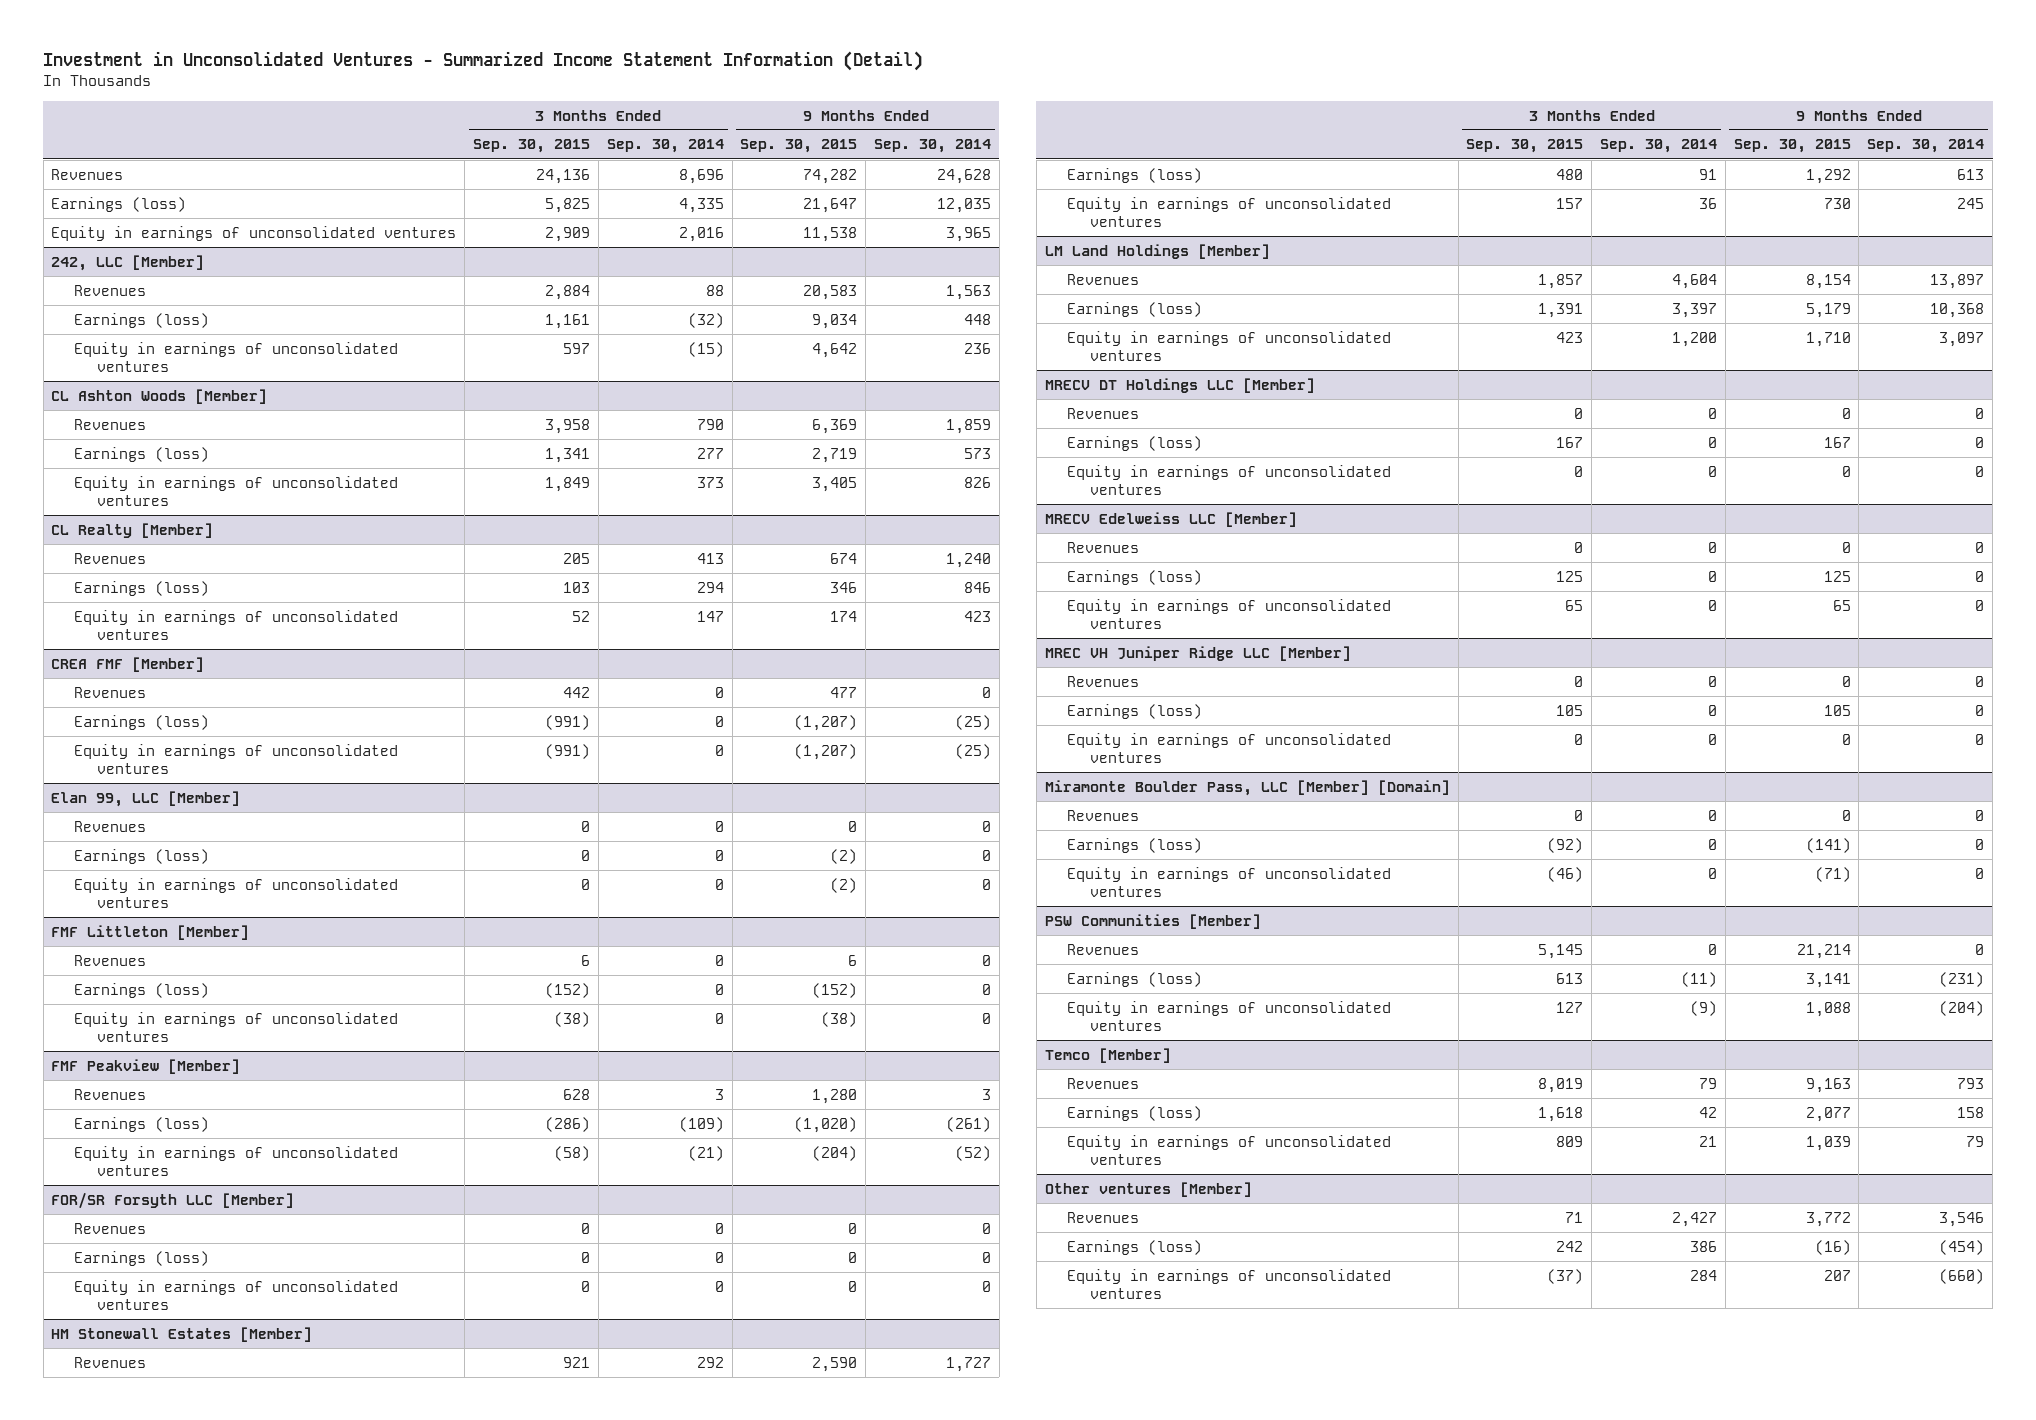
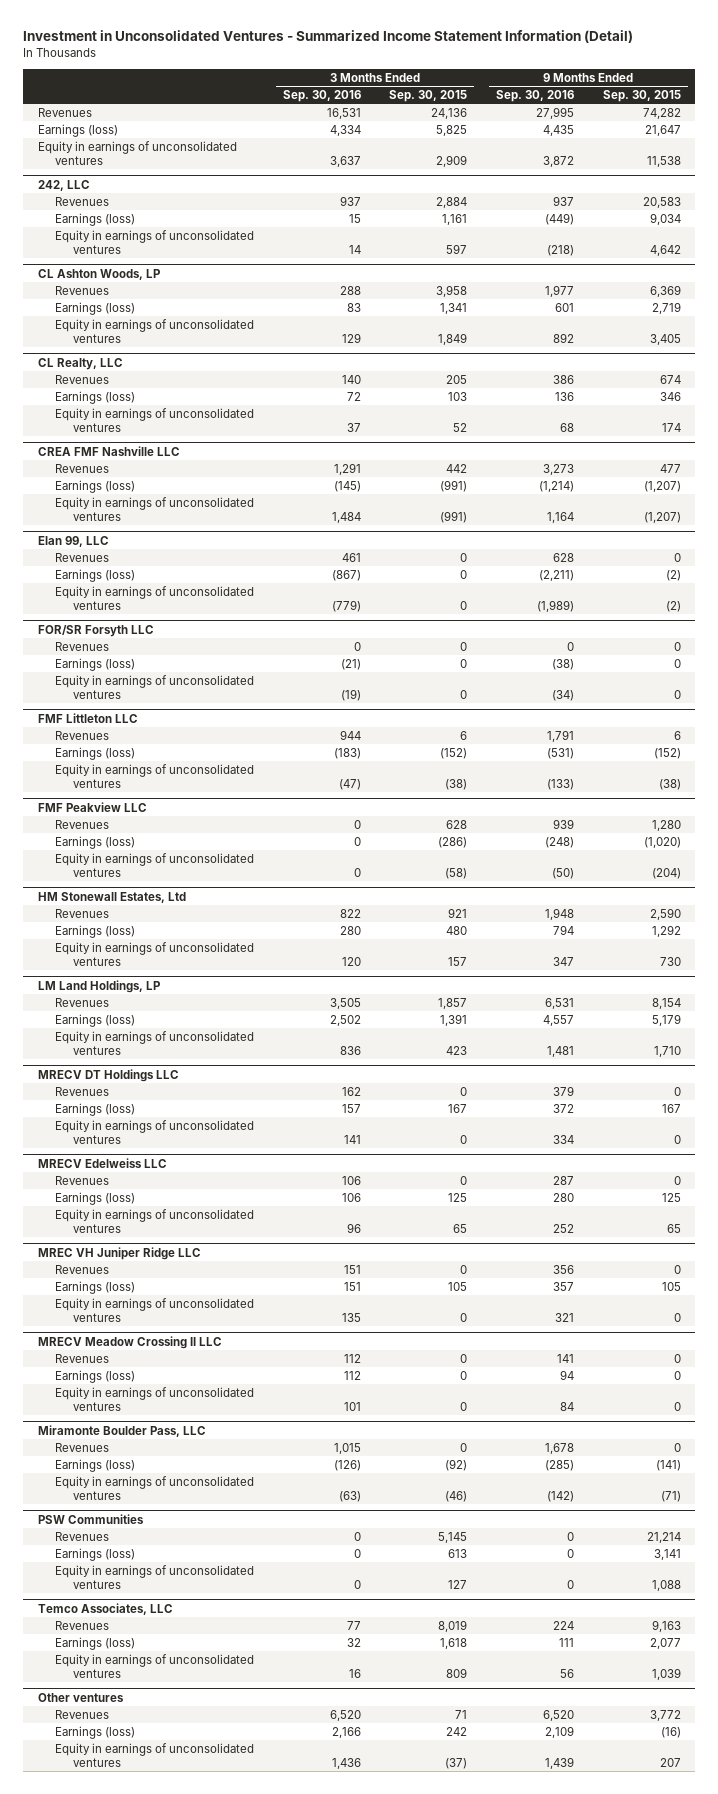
- | 3 Months Ended Sep. 30, 2015 | 3 Months Ended Sep. 30, 2014 | 9 Months Ended Sep. 30, 2015 | 9 Months Ended Sep. 30, 2014
+ | 3 Months Ended Sep. 30, 2016 | 3 Months Ended Sep. 30, 2015 | 9 Months Ended Sep. 30, 2016 | 9 Months Ended Sep. 30, 2015
- 242, LLC [Member]
+ 242, LLC
- CL Ashton Woods [Member]
+ CL Ashton Woods, LP
- CL Realty [Member]
+ CL Realty, LLC
- CREA FMF [Member]
+ CREA FMF Nashville LLC
- Elan 99, LLC [Member]
+ Elan 99, LLC
- FMF Littleton [Member]
+ FOR/SR Forsyth LLC
+ Revenues | 0 | 0 | 0 | 0
+ Earnings (loss) | (21) | 0 | (38) | 0
+ Equity in earnings of unconsolidated ventures | (19) | 0 | (34) | 0
+ FMF Littleton LLC
- FMF Peakview [Member]
+ FMF Peakview LLC
- FOR/SR Forsyth LLC [Member]
- Revenues | 0 | 0 | 0 | 0
- Earnings (loss) | 0 | 0 | 0 | 0
- Equity in earnings of unconsolidated ventures | 0 | 0 | 0 | 0
- HM Stonewall Estates [Member]
+ HM Stonewall Estates, Ltd
- LM Land Holdings [Member]
+ LM Land Holdings, LP
- MRECV DT Holdings LLC [Member]
+ MRECV DT Holdings LLC
- MRECV Edelweiss LLC [Member]
+ MRECV Edelweiss LLC
- MREC VH Juniper Ridge LLC [Member]
+ MREC VH Juniper Ridge LLC
- Miramonte Boulder Pass, LLC [Member] [Domain]
+ MRECV Meadow Crossing II LLC
+ Earnings (loss) | 112 | 0 | 94 | 0
+ Equity in earnings of unconsolidated ventures | 101 | 0 | 84 | 0
+ Miramonte Boulder Pass, LLC
+ Revenues | 1,015 | 0 | 1,678 | 0
- PSW Communities [Member]
+ PSW Communities
- Temco [Member]
+ Temco Associates, LLC
- Other ventures [Member]
+ Other ventures

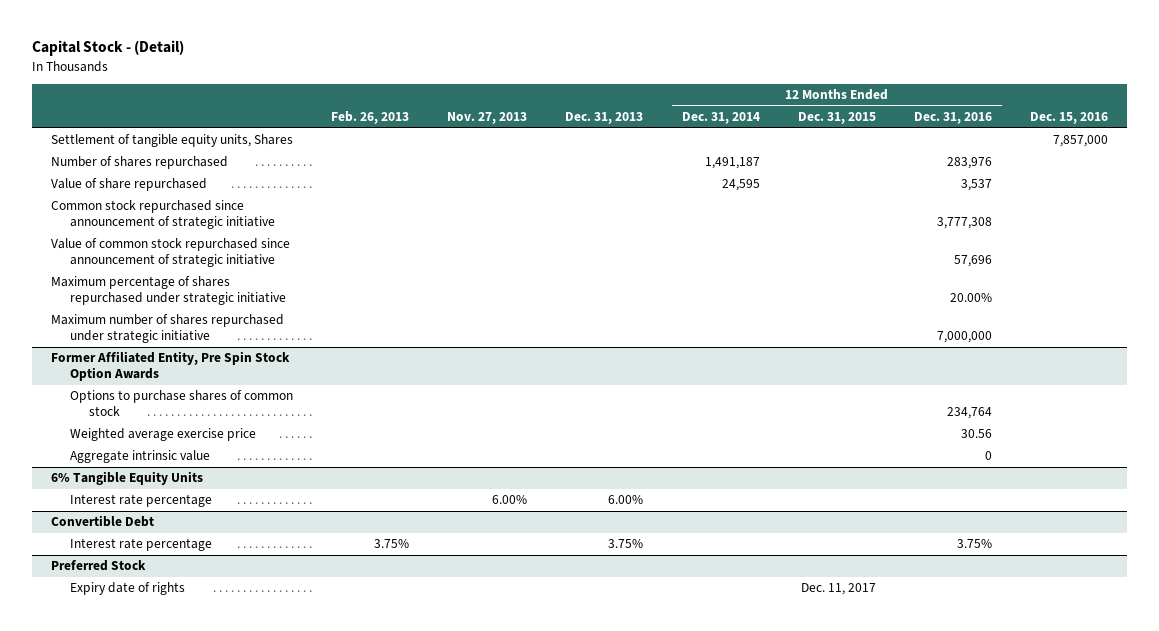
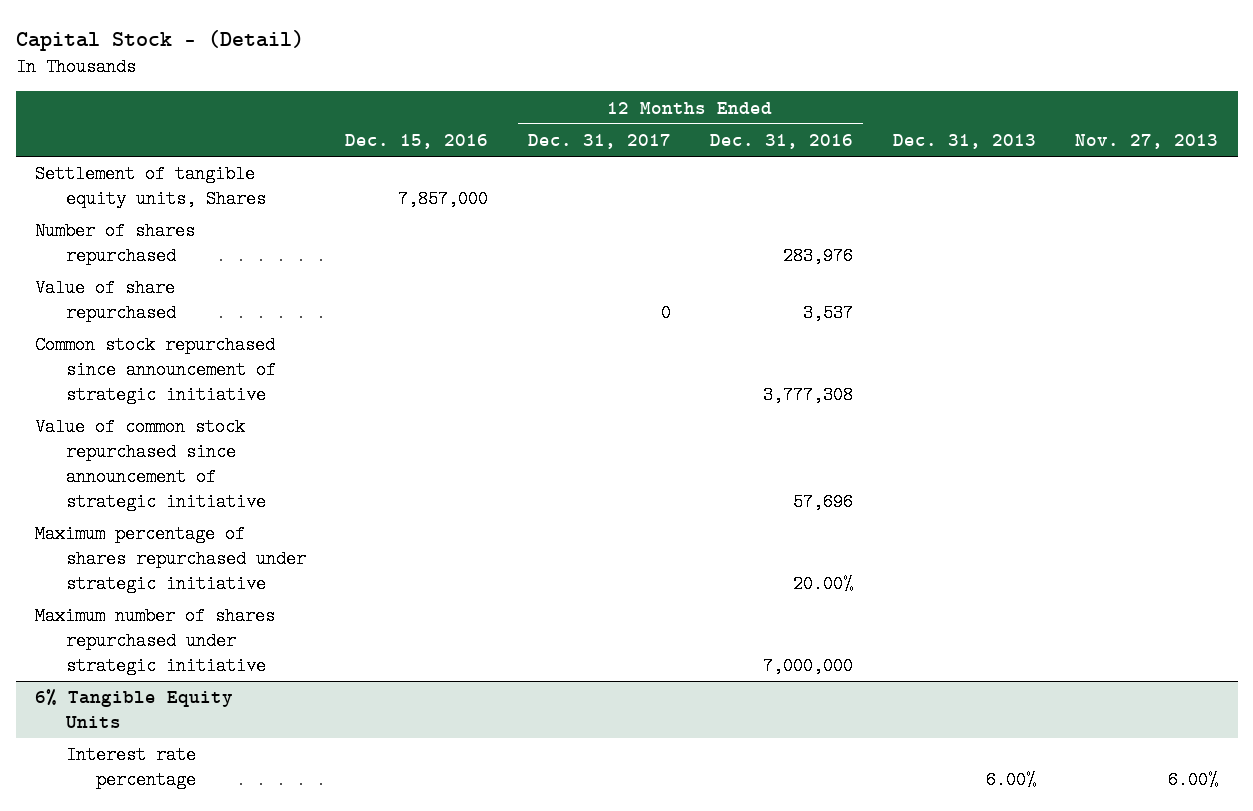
- | Feb. 26, 2013 | Nov. 27, 2013 | Dec. 31, 2013 | 12 Months Ended Dec. 31, 2014 | 12 Months Ended Dec. 31, 2015 | 12 Months Ended Dec. 31, 2016 | Dec. 15, 2016
+ | Dec. 15, 2016 | 12 Months Ended Dec. 31, 2017 | 12 Months Ended Dec. 31, 2016 | Dec. 31, 2013 | Nov. 27, 2013
- Former Affiliated Entity, Pre Spin Stock Option Awards
- Options to purchase shares of common stock | | | | | | 234,764 |
- Weighted average exercise price | | | | | | 30.56 |
- Aggregate intrinsic value | | | | | | 0 |
- Convertible Debt
- Interest rate percentage | 3.75% | | 3.75% | | | 3.75% |
- Preferred Stock
- Expiry date of rights | | | | | Dec. 11, 2017 | |

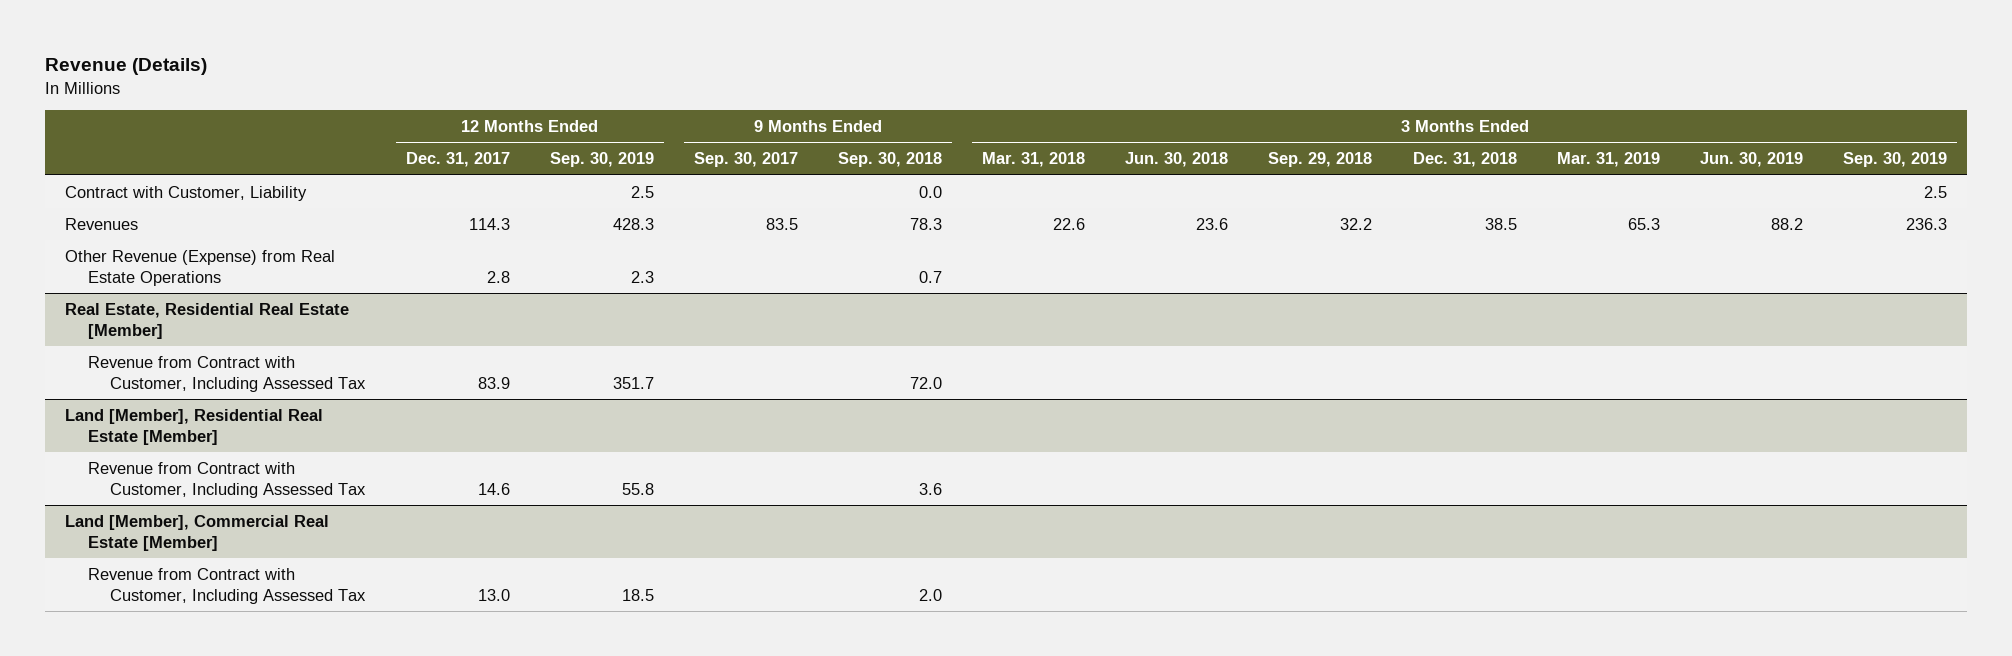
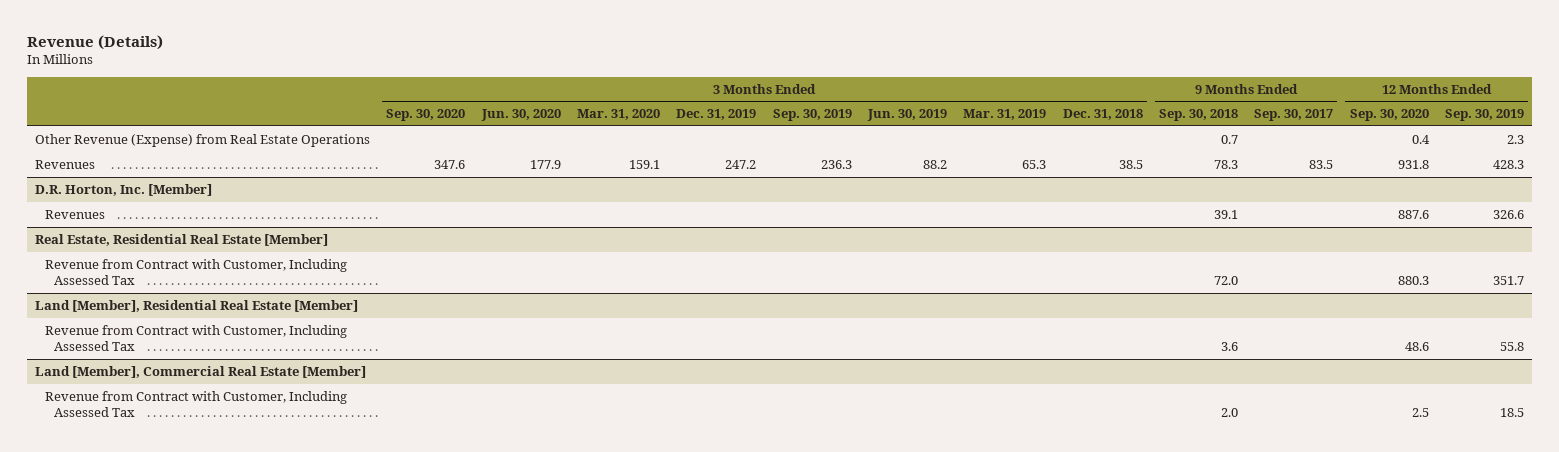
- | 12 Months Ended Dec. 31, 2017 | 12 Months Ended Sep. 30, 2019 | 9 Months Ended Sep. 30, 2017 | 9 Months Ended Sep. 30, 2018 | 3 Months Ended Mar. 31, 2018 | 3 Months Ended Jun. 30, 2018 | 3 Months Ended Sep. 29, 2018 | 3 Months Ended Dec. 31, 2018 | 3 Months Ended Mar. 31, 2019 | 3 Months Ended Jun. 30, 2019 | 3 Months Ended Sep. 30, 2019
+ | 3 Months Ended Sep. 30, 2020 | 3 Months Ended Jun. 30, 2020 | 3 Months Ended Mar. 31, 2020 | 3 Months Ended Dec. 31, 2019 | 3 Months Ended Sep. 30, 2019 | 3 Months Ended Jun. 30, 2019 | 3 Months Ended Mar. 31, 2019 | 3 Months Ended Dec. 31, 2018 | 9 Months Ended Sep. 30, 2018 | 9 Months Ended Sep. 30, 2017 | 12 Months Ended Sep. 30, 2020 | 12 Months Ended Sep. 30, 2019
- Contract with Customer, Liability | | 2.5 | | 0.0 | | | | | | | 2.5
moved down: Revenues | 347.6 | 177.9 | 159.1 | 247.2 | 236.3 | 88.2 | 65.3 | 38.5 | 78.3 | 83.5 | 931.8 | 428.3
+ D.R. Horton, Inc. [Member]
+ Revenues | | | | | | | | | 39.1 | | 887.6 | 326.6

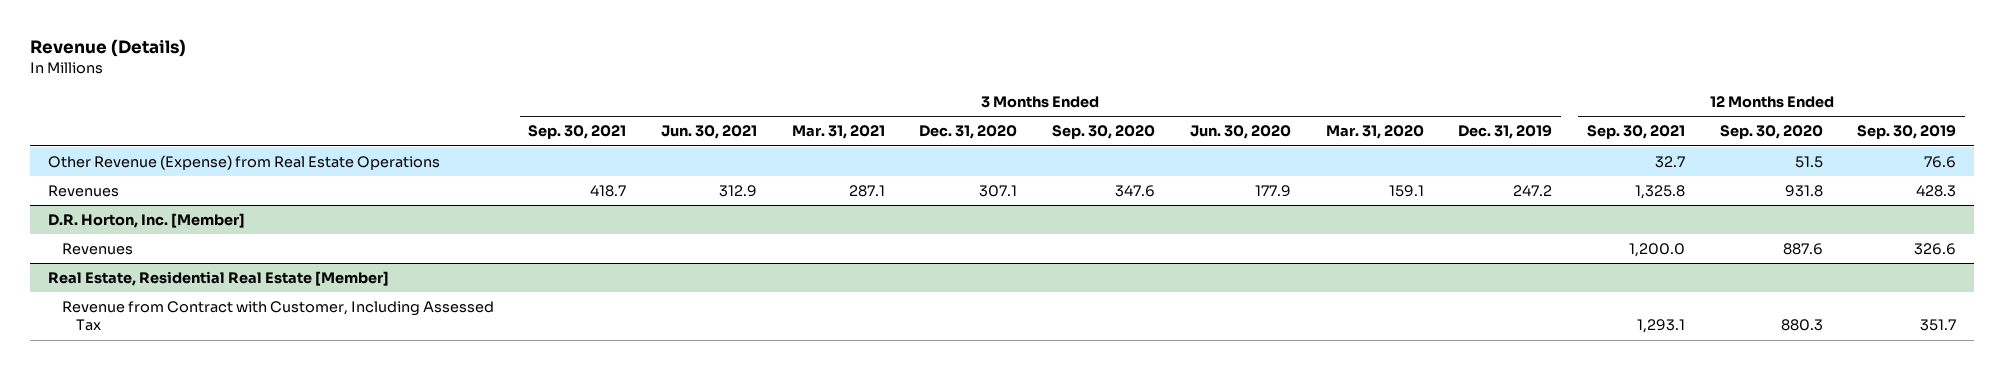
- | 3 Months Ended Sep. 30, 2020 | 3 Months Ended Jun. 30, 2020 | 3 Months Ended Mar. 31, 2020 | 3 Months Ended Dec. 31, 2019 | 3 Months Ended Sep. 30, 2019 | 3 Months Ended Jun. 30, 2019 | 3 Months Ended Mar. 31, 2019 | 3 Months Ended Dec. 31, 2018 | 9 Months Ended Sep. 30, 2018 | 9 Months Ended Sep. 30, 2017 | 12 Months Ended Sep. 30, 2020 | 12 Months Ended Sep. 30, 2019
+ | 3 Months Ended Sep. 30, 2021 | 3 Months Ended Jun. 30, 2021 | 3 Months Ended Mar. 31, 2021 | 3 Months Ended Dec. 31, 2020 | 3 Months Ended Sep. 30, 2020 | 3 Months Ended Jun. 30, 2020 | 3 Months Ended Mar. 31, 2020 | 3 Months Ended Dec. 31, 2019 | 12 Months Ended Sep. 30, 2021 | 12 Months Ended Sep. 30, 2020 | 12 Months Ended Sep. 30, 2019
- Other Revenue (Expense) from Real Estate Operations | | | | | | | | | 0.7 | | 0.4 | 2.3
+ Other Revenue (Expense) from Real Estate Operations | | | | | | | | | 32.7 | 51.5 | 76.6
- Land [Member], Residential Real Estate [Member]
- Revenue from Contract with Customer, Including Assessed Tax | | | | | | | | | 3.6 | | 48.6 | 55.8
- Land [Member], Commercial Real Estate [Member]
- Revenue from Contract with Customer, Including Assessed Tax | | | | | | | | | 2.0 | | 2.5 | 18.5

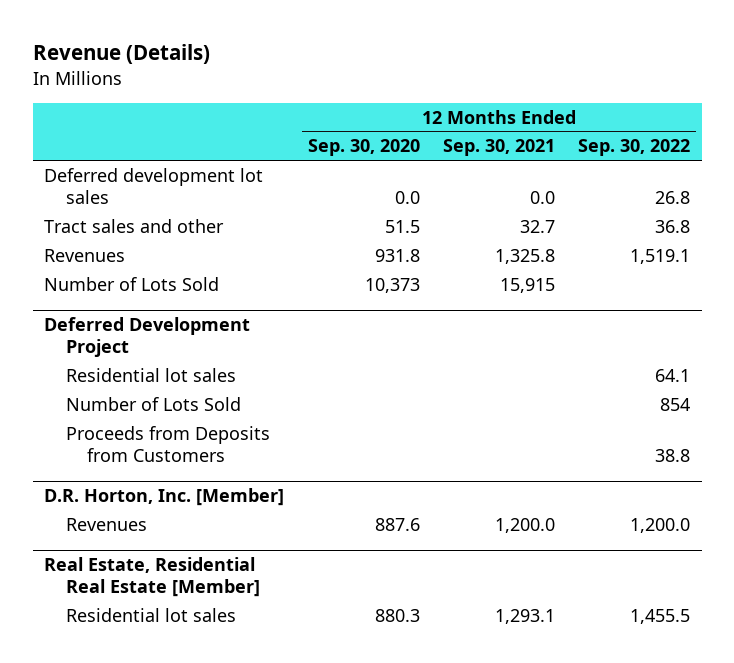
- | 3 Months Ended Sep. 30, 2021 | 3 Months Ended Jun. 30, 2021 | 3 Months Ended Mar. 31, 2021 | 3 Months Ended Dec. 31, 2020 | 3 Months Ended Sep. 30, 2020 | 3 Months Ended Jun. 30, 2020 | 3 Months Ended Mar. 31, 2020 | 3 Months Ended Dec. 31, 2019 | 12 Months Ended Sep. 30, 2021 | 12 Months Ended Sep. 30, 2020 | 12 Months Ended Sep. 30, 2019
+ | 12 Months Ended Sep. 30, 2020 | 12 Months Ended Sep. 30, 2021 | 12 Months Ended Sep. 30, 2022
- Other Revenue (Expense) from Real Estate Operations | | | | | | | | | 32.7 | 51.5 | 76.6
+ Deferred development lot sales | 0.0 | 0.0 | 26.8
+ Tract sales and other | 51.5 | 32.7 | 36.8
+ Number of Lots Sold | 10,373 | 15,915 |
+ Deferred Development Project
+ Residential lot sales | | | 64.1
+ Number of Lots Sold | | | 854
+ Proceeds from Deposits from Customers | | | 38.8
@ Real Estate, Residential Real Estate [Member]
- Revenue from Contract with Customer, Including Assessed Tax | | | | | | | | | 1,293.1 | 880.3 | 351.7
+ Residential lot sales | 880.3 | 1,293.1 | 1,455.5

